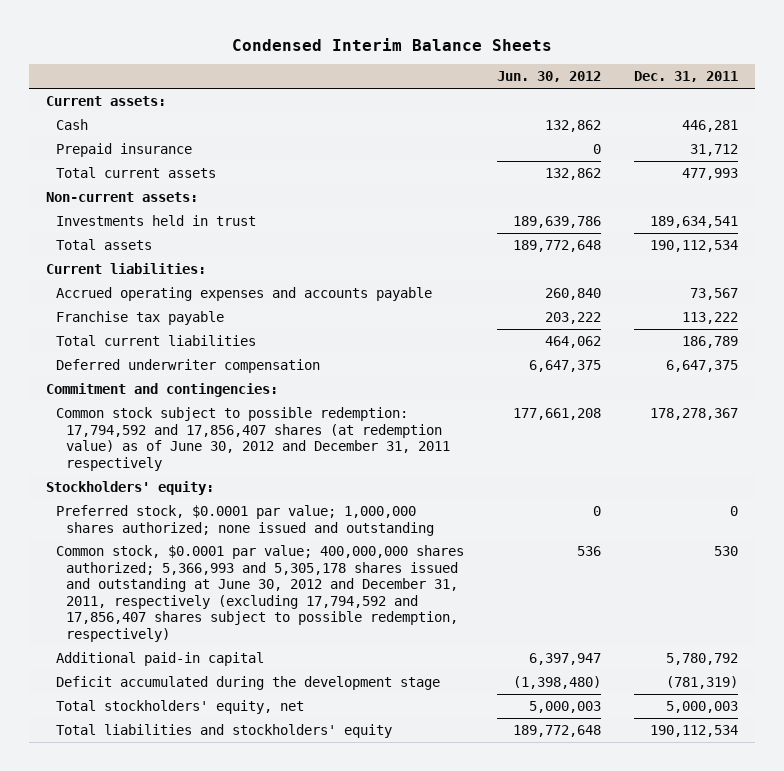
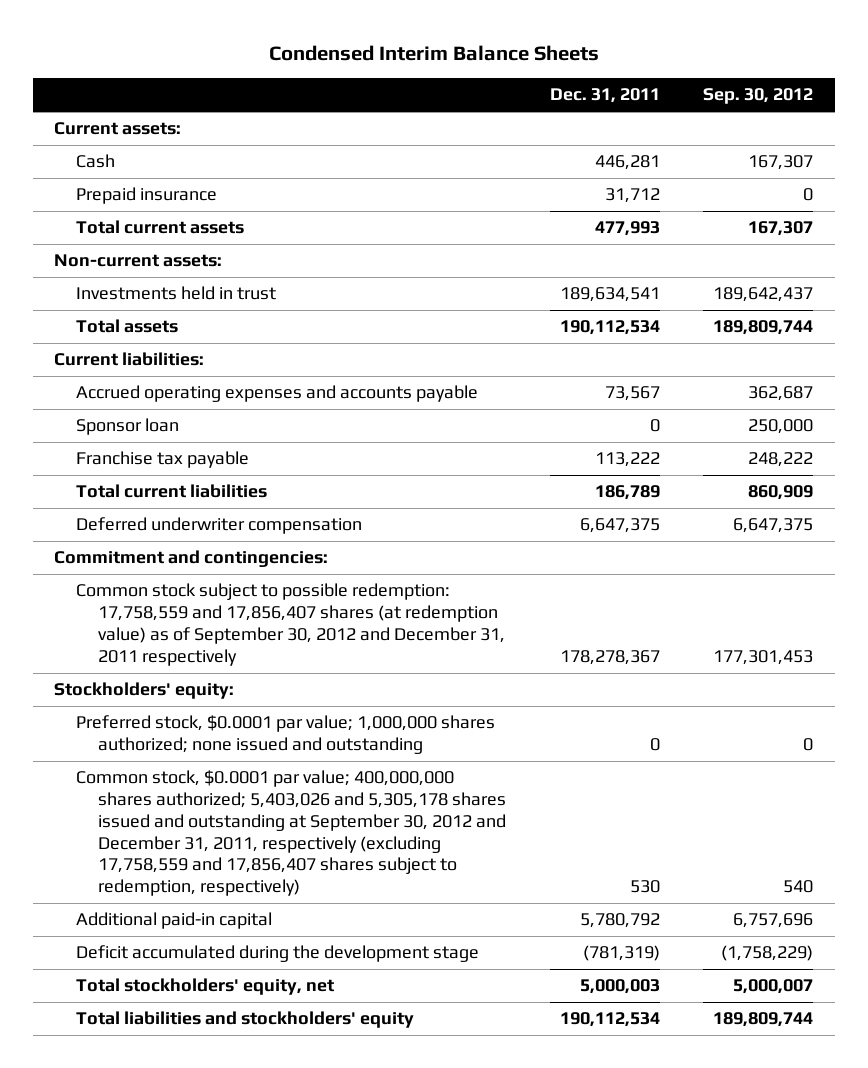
- | Jun. 30, 2012 | Dec. 31, 2011
+ | Dec. 31, 2011 | Sep. 30, 2012
+ Sponsor loan | 0 | 250,000
- Common stock subject to possible redemption: 17,794,592 and 17,856,407 shares (at redemption value) as of June 30, 2012 and December 31, 2011 respectively | 177,661,208 | 178,278,367
+ Common stock subject to possible redemption: 17,758,559 and 17,856,407 shares (at redemption value) as of September 30, 2012 and December 31, 2011 respectively | 178,278,367 | 177,301,453
- Common stock, $0.0001 par value; 400,000,000 shares authorized; 5,366,993 and 5,305,178 shares issued and outstanding at June 30, 2012 and December 31, 2011, respectively (excluding 17,794,592 and 17,856,407 shares subject to possible redemption, respectively) | 536 | 530
+ Common stock, $0.0001 par value; 400,000,000 shares authorized; 5,403,026 and 5,305,178 shares issued and outstanding at September 30, 2012 and December 31, 2011, respectively (excluding 17,758,559 and 17,856,407 shares subject to redemption, respectively) | 530 | 540

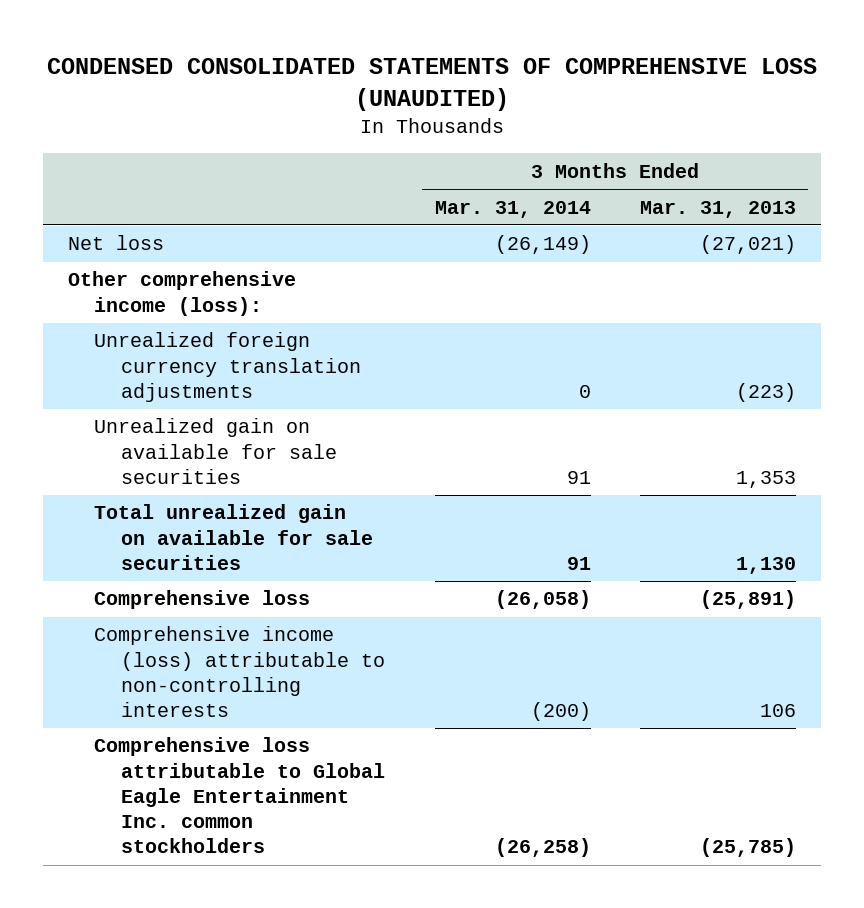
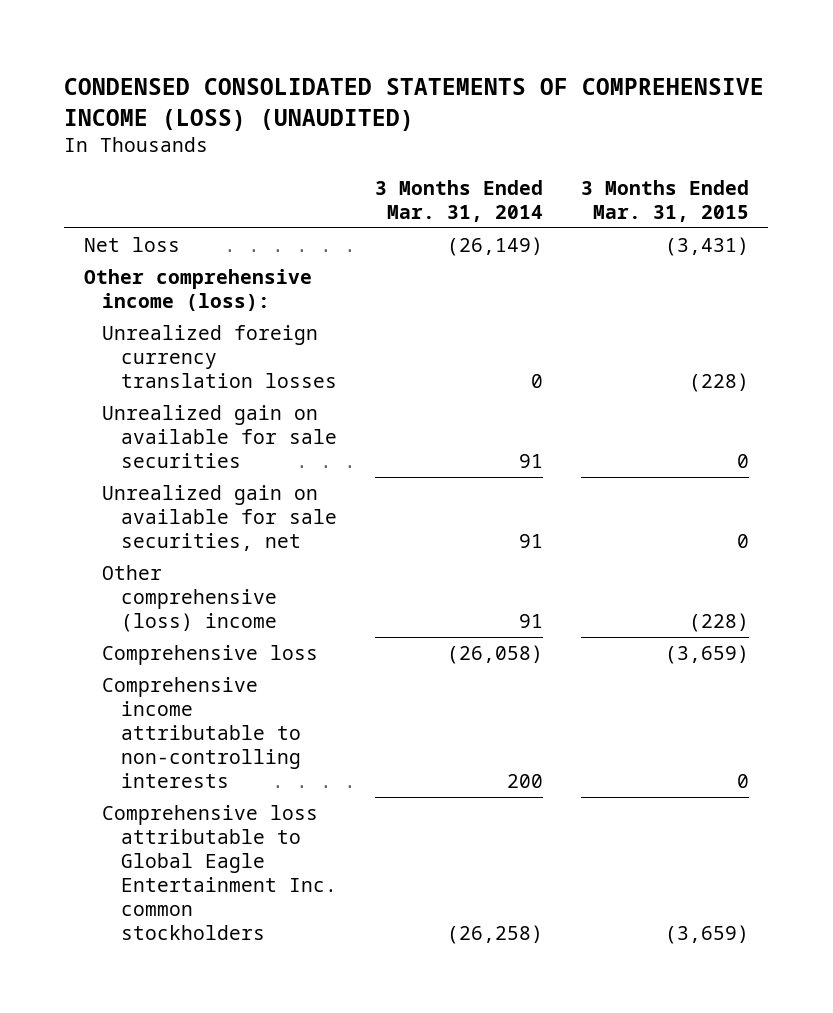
- CONDENSED CONSOLIDATED STATEMENTS OF COMPREHENSIVE LOSS (UNAUDITED)
+ CONDENSED CONSOLIDATED STATEMENTS OF COMPREHENSIVE INCOME (LOSS) (UNAUDITED)
- | 3 Months Ended Mar. 31, 2014 | 3 Months Ended Mar. 31, 2013
+ | 3 Months Ended Mar. 31, 2014 | 3 Months Ended Mar. 31, 2015
- Unrealized foreign currency translation adjustments | 0 | (223)
+ Unrealized foreign currency translation losses | 0 | (228)
- Total unrealized gain on available for sale securities | 91 | 1,130
+ Unrealized gain on available for sale securities, net | 91 | 0
+ Other comprehensive (loss) income | 91 | (228)
- Comprehensive income (loss) attributable to non-controlling interests | (200) | 106
+ Comprehensive income attributable to non-controlling interests | 200 | 0

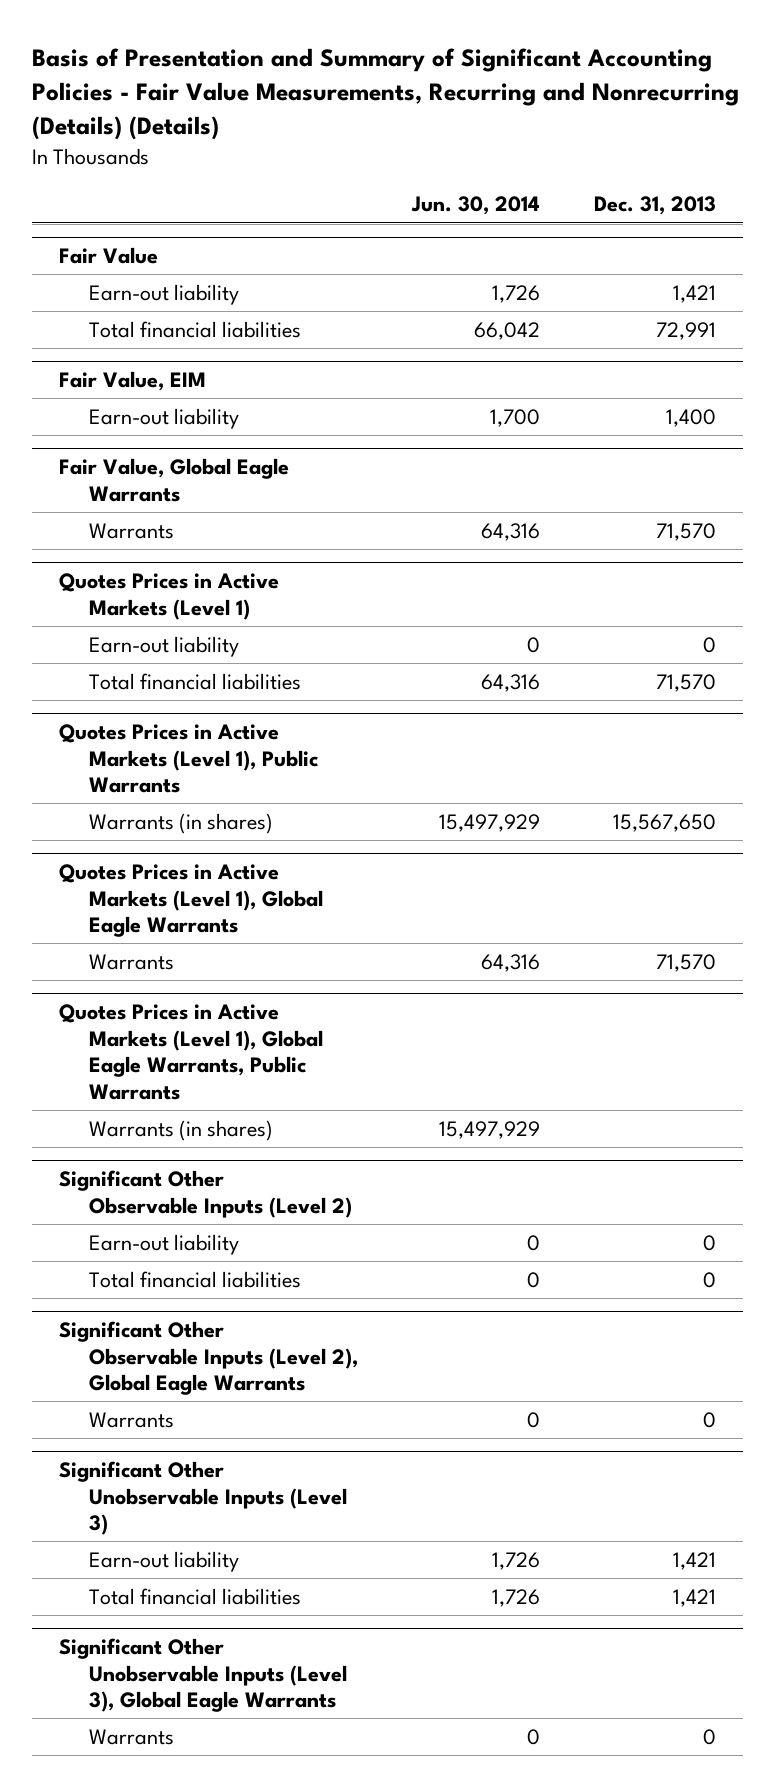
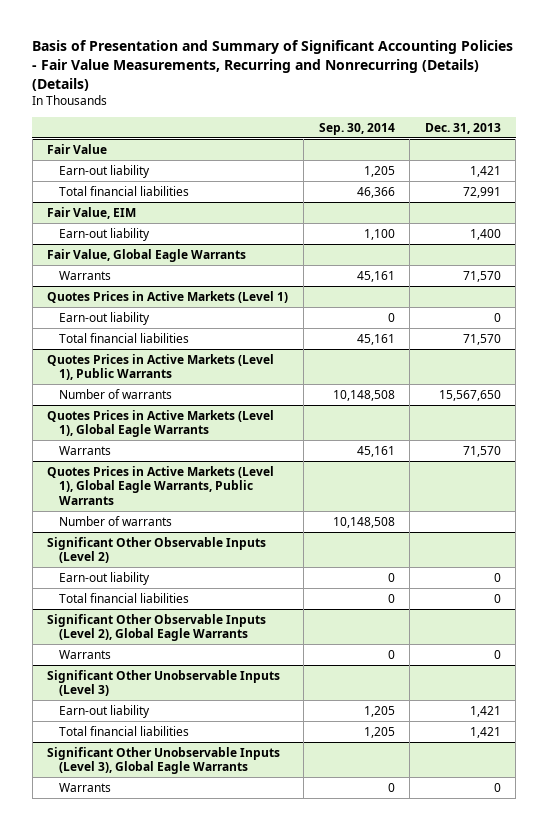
- | Jun. 30, 2014 | Dec. 31, 2013
+ | Sep. 30, 2014 | Dec. 31, 2013
@ Quotes Prices in Active Markets (Level 1), Public Warrants
- Warrants (in shares) | 15,497,929 | 15,567,650
+ Number of warrants | 10,148,508 | 15,567,650
@ Quotes Prices in Active Markets (Level 1), Global Eagle Warrants, Public Warrants
- Warrants (in shares) | 15,497,929 |
+ Number of warrants | 10,148,508 |

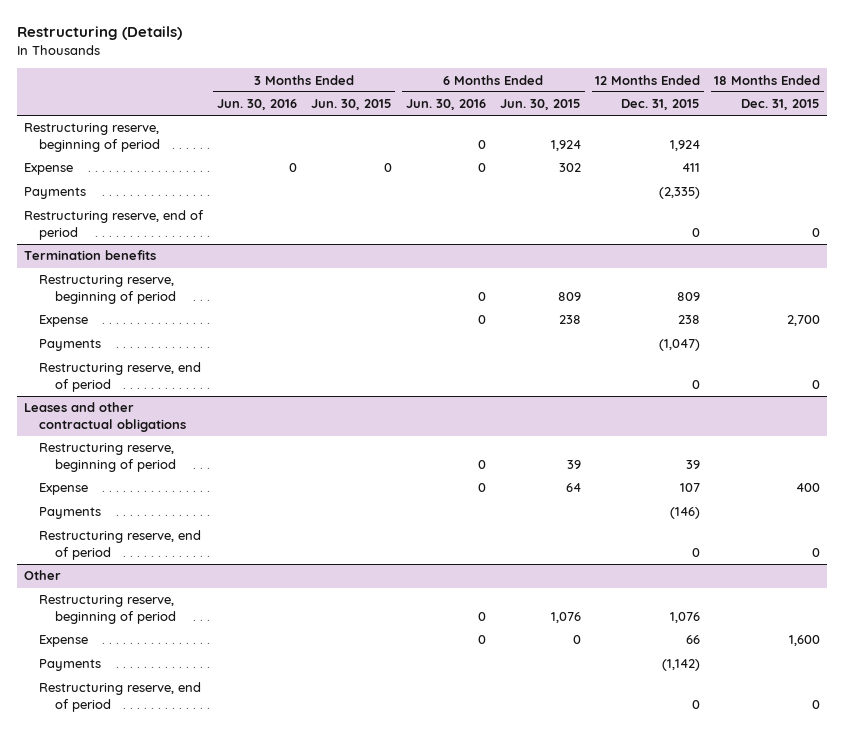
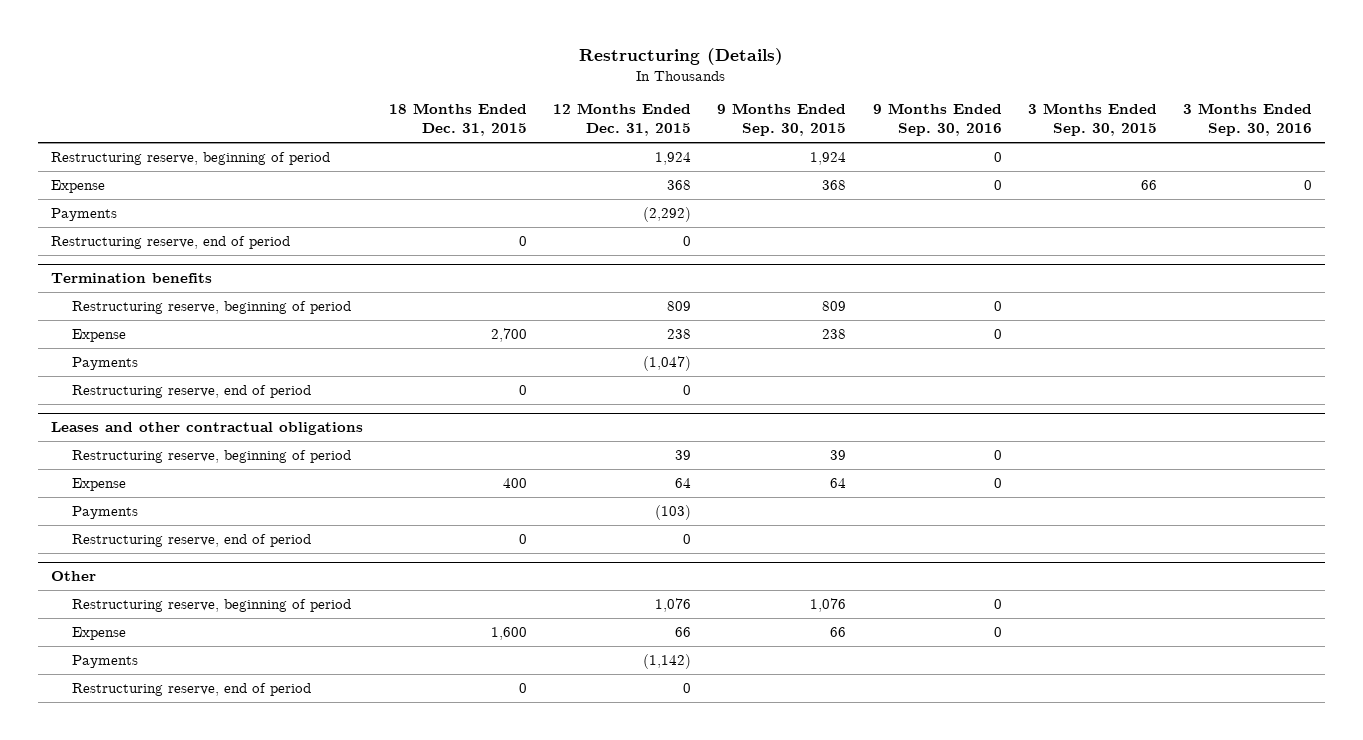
- | 3 Months Ended Jun. 30, 2016 | 3 Months Ended Jun. 30, 2015 | 6 Months Ended Jun. 30, 2016 | 6 Months Ended Jun. 30, 2015 | 12 Months Ended Dec. 31, 2015 | 18 Months Ended Dec. 31, 2015
+ | 18 Months Ended Dec. 31, 2015 | 12 Months Ended Dec. 31, 2015 | 9 Months Ended Sep. 30, 2015 | 9 Months Ended Sep. 30, 2016 | 3 Months Ended Sep. 30, 2015 | 3 Months Ended Sep. 30, 2016
- Expense | 0 | 0 | 0 | 302 | 411 |
- Payments | | | | | (2,335) |
+ Expense | | 368 | 368 | 0 | 66 | 0
+ Payments | | (2,292) | | | |
@ Leases and other contractual obligations
- Expense | | | 0 | 64 | 107 | 400
- Payments | | | | | (146) |
+ Expense | 400 | 64 | 64 | 0 | |
+ Payments | | (103) | | | |

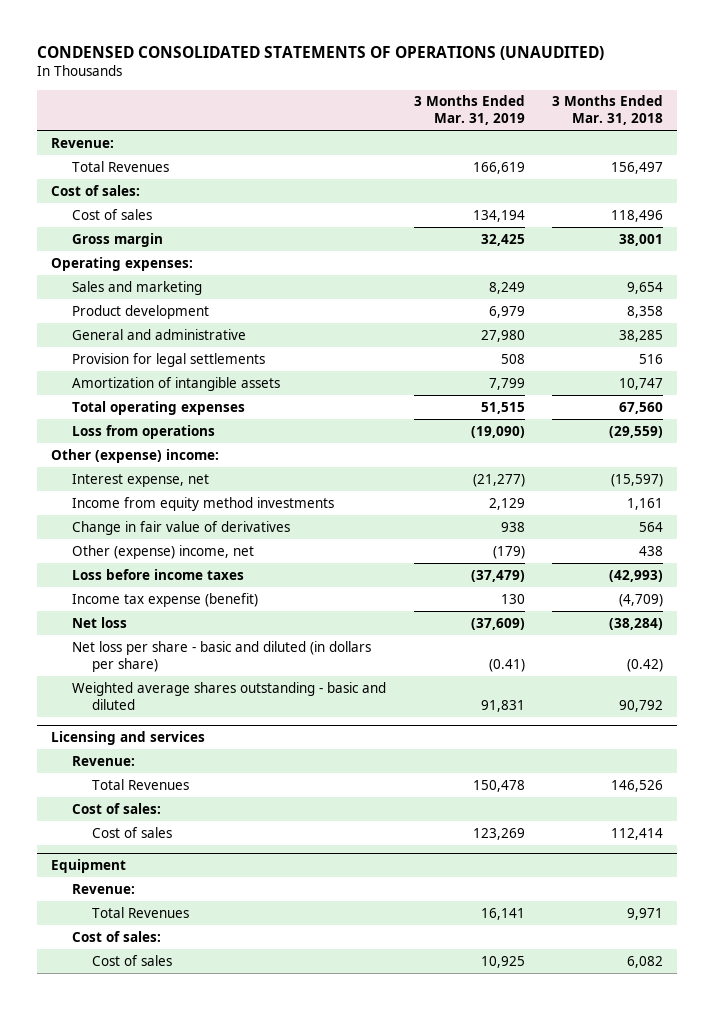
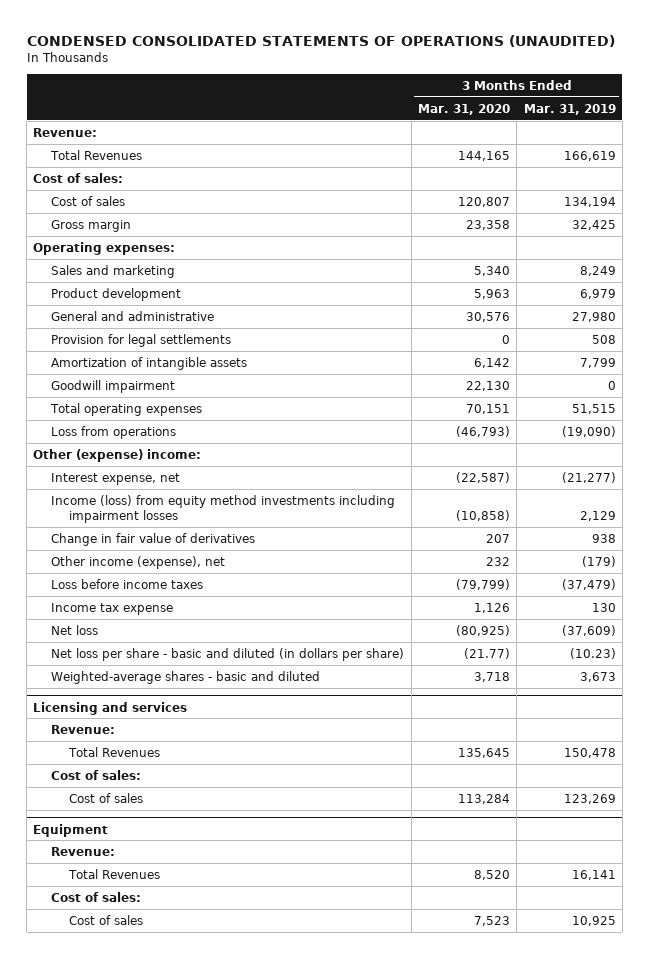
- | 3 Months Ended Mar. 31, 2019 | 3 Months Ended Mar. 31, 2018
+ | 3 Months Ended Mar. 31, 2020 | 3 Months Ended Mar. 31, 2019
+ Goodwill impairment | 22,130 | 0
- Income from equity method investments | 2,129 | 1,161
+ Income (loss) from equity method investments including impairment losses | (10,858) | 2,129
- Other (expense) income, net | (179) | 438
+ Other income (expense), net | 232 | (179)
- Income tax expense (benefit) | 130 | (4,709)
+ Income tax expense | 1,126 | 130
- Net loss per share - basic and diluted (in dollars per share) | (0.41) | (0.42)
- Weighted average shares outstanding - basic and diluted | 91,831 | 90,792
+ Net loss per share - basic and diluted (in dollars per share) | (21.77) | (10.23)
+ Weighted-average shares - basic and diluted | 3,718 | 3,673

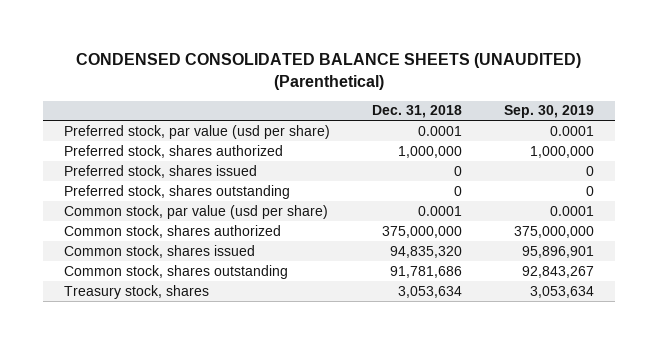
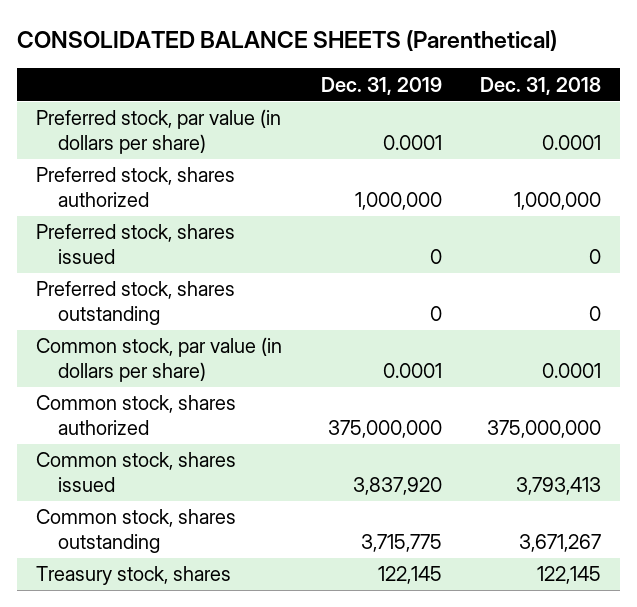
- CONDENSED CONSOLIDATED BALANCE SHEETS (UNAUDITED) (Parenthetical)
+ CONSOLIDATED BALANCE SHEETS (Parenthetical)
- | Dec. 31, 2018 | Sep. 30, 2019
+ | Dec. 31, 2019 | Dec. 31, 2018
- Preferred stock, par value (usd per share) | 0.0001 | 0.0001
+ Preferred stock, par value (in dollars per share) | 0.0001 | 0.0001
- Common stock, par value (usd per share) | 0.0001 | 0.0001
+ Common stock, par value (in dollars per share) | 0.0001 | 0.0001
- Common stock, shares issued | 94,835,320 | 95,896,901
- Common stock, shares outstanding | 91,781,686 | 92,843,267
- Treasury stock, shares | 3,053,634 | 3,053,634
+ Common stock, shares issued | 3,837,920 | 3,793,413
+ Common stock, shares outstanding | 3,715,775 | 3,671,267
+ Treasury stock, shares | 122,145 | 122,145

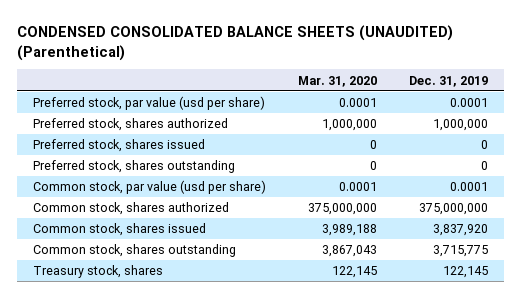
- CONSOLIDATED BALANCE SHEETS (Parenthetical)
+ CONDENSED CONSOLIDATED BALANCE SHEETS (UNAUDITED) (Parenthetical)
- | Dec. 31, 2019 | Dec. 31, 2018
+ | Mar. 31, 2020 | Dec. 31, 2019
- Preferred stock, par value (in dollars per share) | 0.0001 | 0.0001
+ Preferred stock, par value (usd per share) | 0.0001 | 0.0001
- Common stock, par value (in dollars per share) | 0.0001 | 0.0001
+ Common stock, par value (usd per share) | 0.0001 | 0.0001

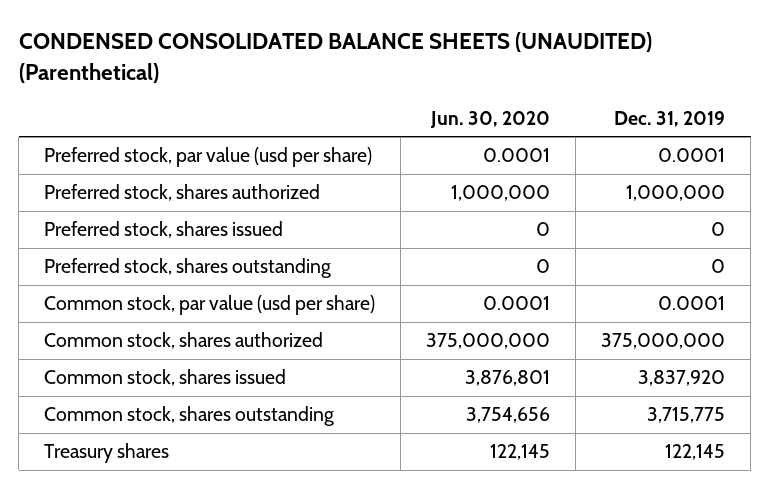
- | Mar. 31, 2020 | Dec. 31, 2019
+ | Jun. 30, 2020 | Dec. 31, 2019
- Treasury stock, shares | 122,145 | 122,145
+ Treasury shares | 122,145 | 122,145

